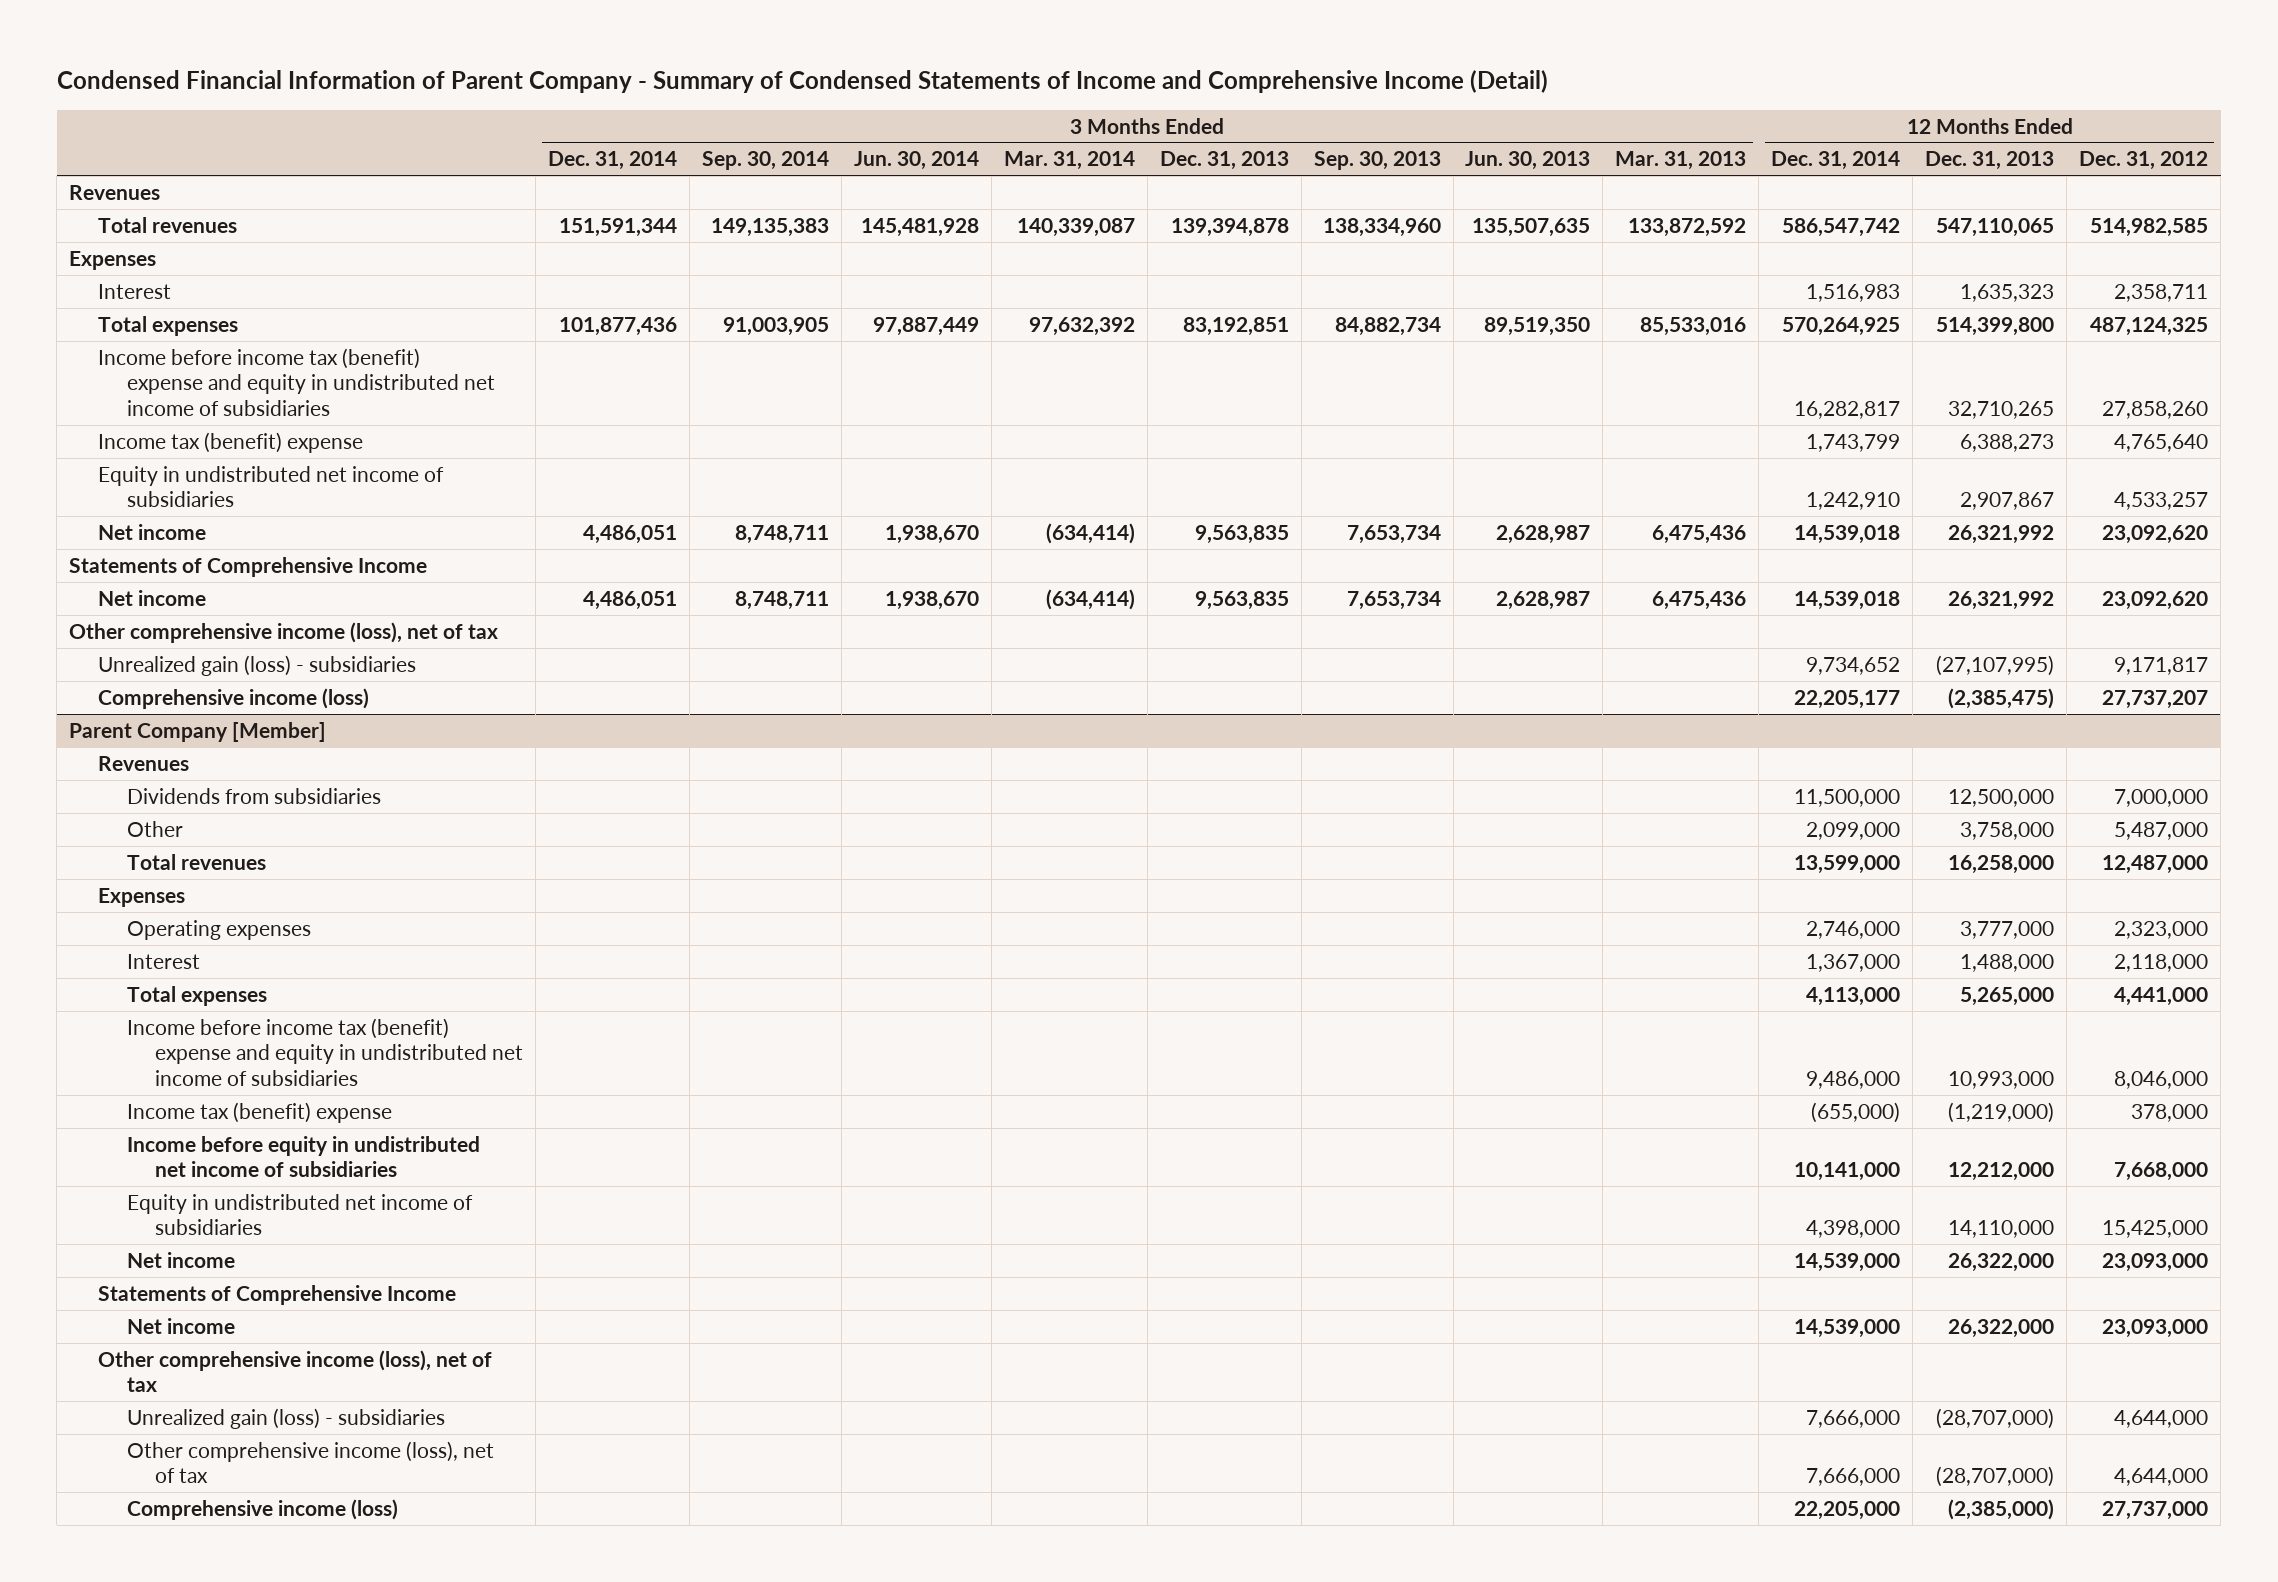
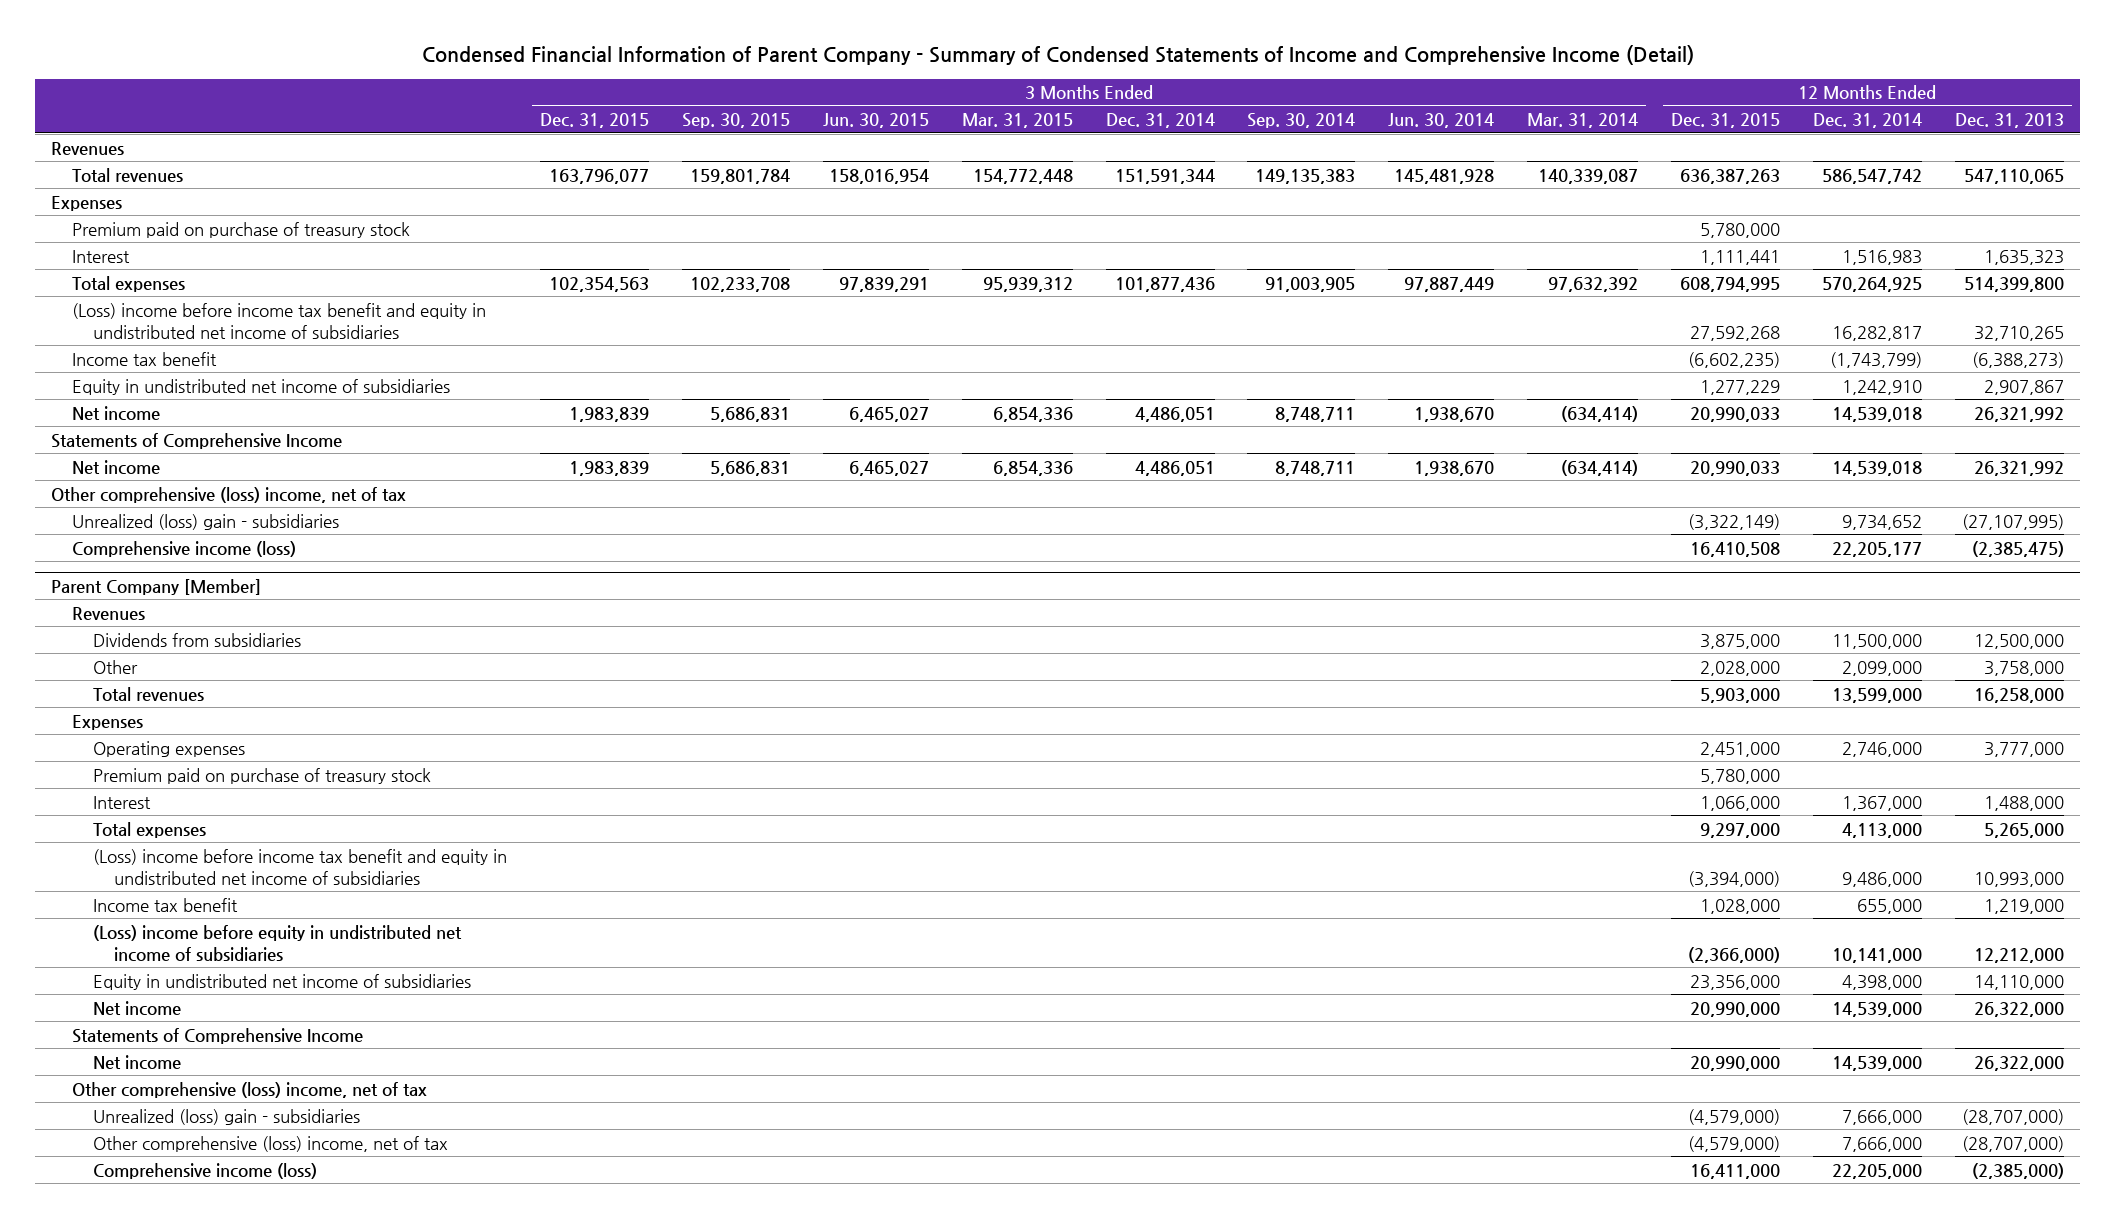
- | 3 Months Ended Dec. 31, 2014 | 3 Months Ended Sep. 30, 2014 | 3 Months Ended Jun. 30, 2014 | 3 Months Ended Mar. 31, 2014 | 3 Months Ended Dec. 31, 2013 | 3 Months Ended Sep. 30, 2013 | 3 Months Ended Jun. 30, 2013 | 3 Months Ended Mar. 31, 2013 | 12 Months Ended Dec. 31, 2014 | 12 Months Ended Dec. 31, 2013 | 12 Months Ended Dec. 31, 2012
+ | 3 Months Ended Dec. 31, 2015 | 3 Months Ended Sep. 30, 2015 | 3 Months Ended Jun. 30, 2015 | 3 Months Ended Mar. 31, 2015 | 3 Months Ended Dec. 31, 2014 | 3 Months Ended Sep. 30, 2014 | 3 Months Ended Jun. 30, 2014 | 3 Months Ended Mar. 31, 2014 | 12 Months Ended Dec. 31, 2015 | 12 Months Ended Dec. 31, 2014 | 12 Months Ended Dec. 31, 2013
+ Premium paid on purchase of treasury stock | | | | | | | | | 5,780,000 | |
- Income before income tax (benefit) expense and equity in undistributed net income of subsidiaries | | | | | | | | | 16,282,817 | 32,710,265 | 27,858,260
- Income tax (benefit) expense | | | | | | | | | 1,743,799 | 6,388,273 | 4,765,640
+ (Loss) income before income tax benefit and equity in undistributed net income of subsidiaries | | | | | | | | | 27,592,268 | 16,282,817 | 32,710,265
+ Income tax benefit | | | | | | | | | (6,602,235) | (1,743,799) | (6,388,273)
- Other comprehensive income (loss), net of tax
- Unrealized gain (loss) - subsidiaries | | | | | | | | | 9,734,652 | (27,107,995) | 9,171,817
+ Other comprehensive (loss) income, net of tax
+ Unrealized (loss) gain - subsidiaries | | | | | | | | | (3,322,149) | 9,734,652 | (27,107,995)
@ Parent Company [Member]
+ Premium paid on purchase of treasury stock | | | | | | | | | 5,780,000 | |
- Income before income tax (benefit) expense and equity in undistributed net income of subsidiaries | | | | | | | | | 9,486,000 | 10,993,000 | 8,046,000
- Income tax (benefit) expense | | | | | | | | | (655,000) | (1,219,000) | 378,000
- Income before equity in undistributed net income of subsidiaries | | | | | | | | | 10,141,000 | 12,212,000 | 7,668,000
+ (Loss) income before income tax benefit and equity in undistributed net income of subsidiaries | | | | | | | | | (3,394,000) | 9,486,000 | 10,993,000
+ Income tax benefit | | | | | | | | | 1,028,000 | 655,000 | 1,219,000
+ (Loss) income before equity in undistributed net income of subsidiaries | | | | | | | | | (2,366,000) | 10,141,000 | 12,212,000
- Other comprehensive income (loss), net of tax
- Unrealized gain (loss) - subsidiaries | | | | | | | | | 7,666,000 | (28,707,000) | 4,644,000
- Other comprehensive income (loss), net of tax | | | | | | | | | 7,666,000 | (28,707,000) | 4,644,000
+ Other comprehensive (loss) income, net of tax
+ Unrealized (loss) gain - subsidiaries | | | | | | | | | (4,579,000) | 7,666,000 | (28,707,000)
+ Other comprehensive (loss) income, net of tax | | | | | | | | | (4,579,000) | 7,666,000 | (28,707,000)

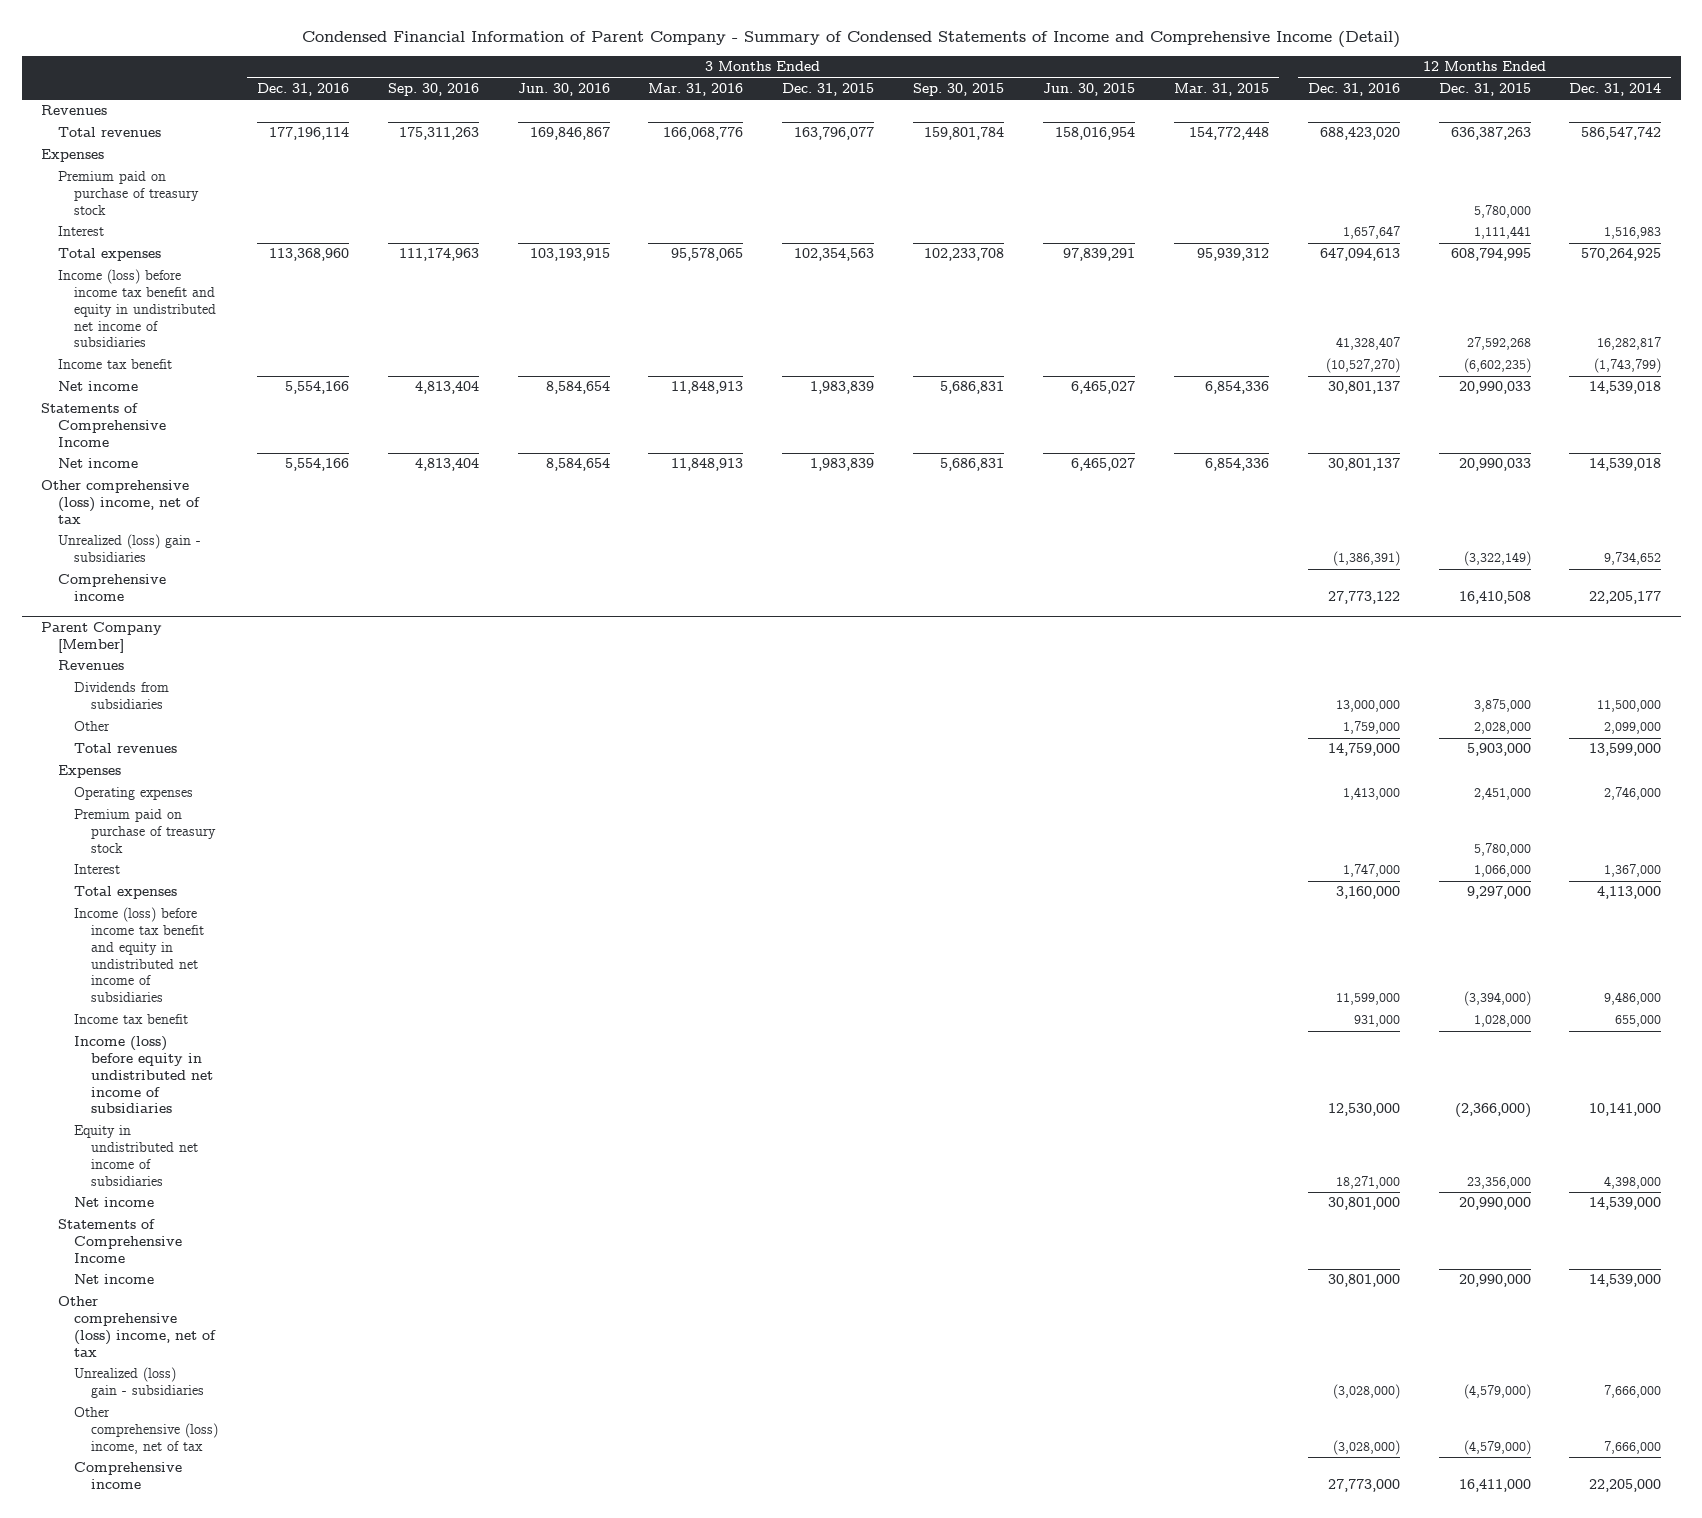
- | 3 Months Ended Dec. 31, 2015 | 3 Months Ended Sep. 30, 2015 | 3 Months Ended Jun. 30, 2015 | 3 Months Ended Mar. 31, 2015 | 3 Months Ended Dec. 31, 2014 | 3 Months Ended Sep. 30, 2014 | 3 Months Ended Jun. 30, 2014 | 3 Months Ended Mar. 31, 2014 | 12 Months Ended Dec. 31, 2015 | 12 Months Ended Dec. 31, 2014 | 12 Months Ended Dec. 31, 2013
+ | 3 Months Ended Dec. 31, 2016 | 3 Months Ended Sep. 30, 2016 | 3 Months Ended Jun. 30, 2016 | 3 Months Ended Mar. 31, 2016 | 3 Months Ended Dec. 31, 2015 | 3 Months Ended Sep. 30, 2015 | 3 Months Ended Jun. 30, 2015 | 3 Months Ended Mar. 31, 2015 | 12 Months Ended Dec. 31, 2016 | 12 Months Ended Dec. 31, 2015 | 12 Months Ended Dec. 31, 2014
- (Loss) income before income tax benefit and equity in undistributed net income of subsidiaries | | | | | | | | | 27,592,268 | 16,282,817 | 32,710,265
+ Income (loss) before income tax benefit and equity in undistributed net income of subsidiaries | | | | | | | | | 41,328,407 | 27,592,268 | 16,282,817
- Equity in undistributed net income of subsidiaries | | | | | | | | | 1,277,229 | 1,242,910 | 2,907,867
- Comprehensive income (loss) | | | | | | | | | 16,410,508 | 22,205,177 | (2,385,475)
+ Comprehensive income | | | | | | | | | 27,773,122 | 16,410,508 | 22,205,177
@ Parent Company [Member]
- (Loss) income before income tax benefit and equity in undistributed net income of subsidiaries | | | | | | | | | (3,394,000) | 9,486,000 | 10,993,000
+ Income (loss) before income tax benefit and equity in undistributed net income of subsidiaries | | | | | | | | | 11,599,000 | (3,394,000) | 9,486,000
- (Loss) income before equity in undistributed net income of subsidiaries | | | | | | | | | (2,366,000) | 10,141,000 | 12,212,000
+ Income (loss) before equity in undistributed net income of subsidiaries | | | | | | | | | 12,530,000 | (2,366,000) | 10,141,000
- Comprehensive income (loss) | | | | | | | | | 16,411,000 | 22,205,000 | (2,385,000)
+ Comprehensive income | | | | | | | | | 27,773,000 | 16,411,000 | 22,205,000

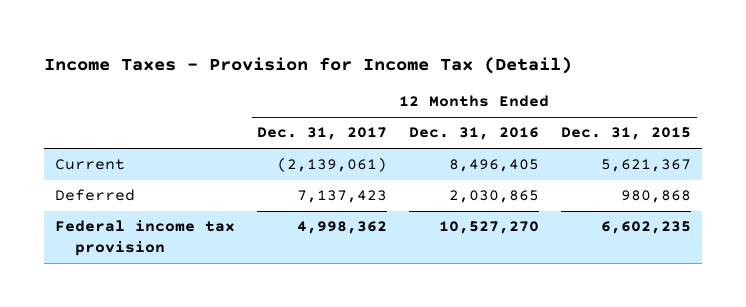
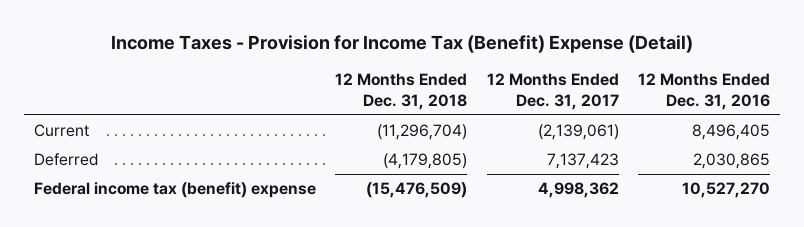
- Income Taxes - Provision for Income Tax (Detail)
+ Income Taxes - Provision for Income Tax (Benefit) Expense (Detail)
- | 12 Months Ended Dec. 31, 2017 | 12 Months Ended Dec. 31, 2016 | 12 Months Ended Dec. 31, 2015
+ | 12 Months Ended Dec. 31, 2018 | 12 Months Ended Dec. 31, 2017 | 12 Months Ended Dec. 31, 2016
- Federal income tax provision | 4,998,362 | 10,527,270 | 6,602,235
+ Federal income tax (benefit) expense | (15,476,509) | 4,998,362 | 10,527,270

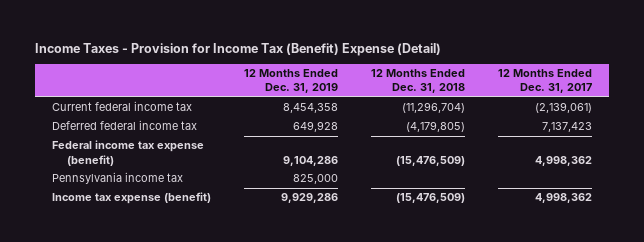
- | 12 Months Ended Dec. 31, 2018 | 12 Months Ended Dec. 31, 2017 | 12 Months Ended Dec. 31, 2016
+ | 12 Months Ended Dec. 31, 2019 | 12 Months Ended Dec. 31, 2018 | 12 Months Ended Dec. 31, 2017
- Current | (11,296,704) | (2,139,061) | 8,496,405
- Deferred | (4,179,805) | 7,137,423 | 2,030,865
- Federal income tax (benefit) expense | (15,476,509) | 4,998,362 | 10,527,270
+ Current federal income tax | 8,454,358 | (11,296,704) | (2,139,061)
+ Deferred federal income tax | 649,928 | (4,179,805) | 7,137,423
+ Federal income tax expense (benefit) | 9,104,286 | (15,476,509) | 4,998,362
+ Pennsylvania income tax | 825,000 | |
+ Income tax expense (benefit) | 9,929,286 | (15,476,509) | 4,998,362

